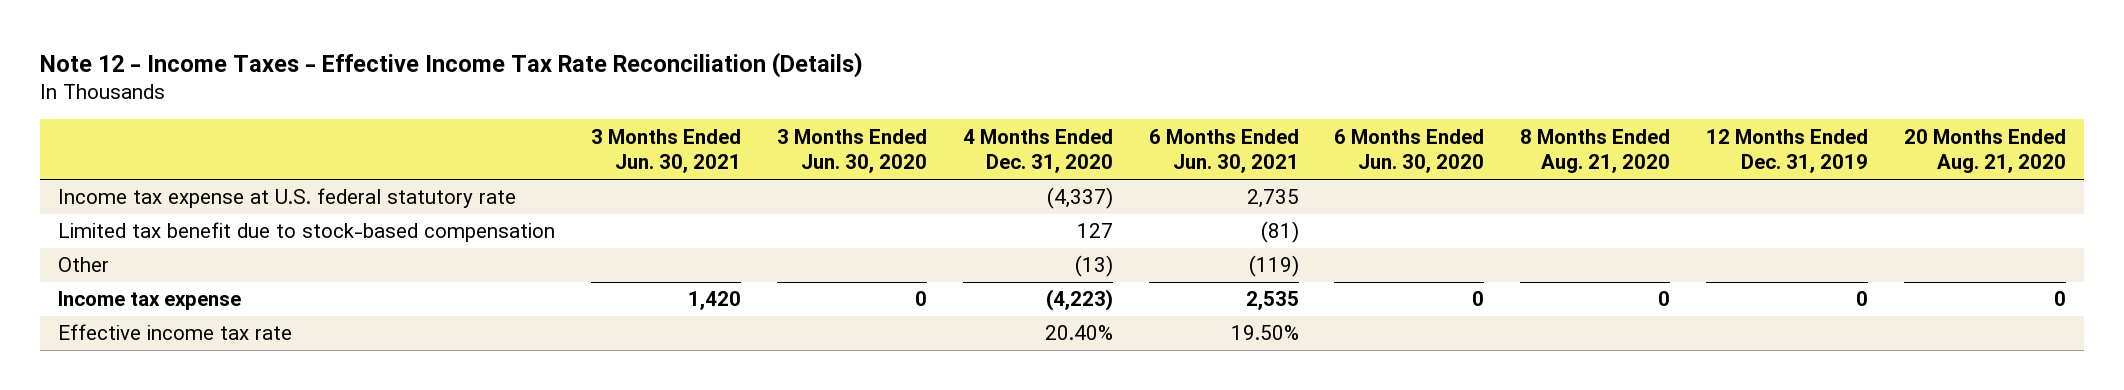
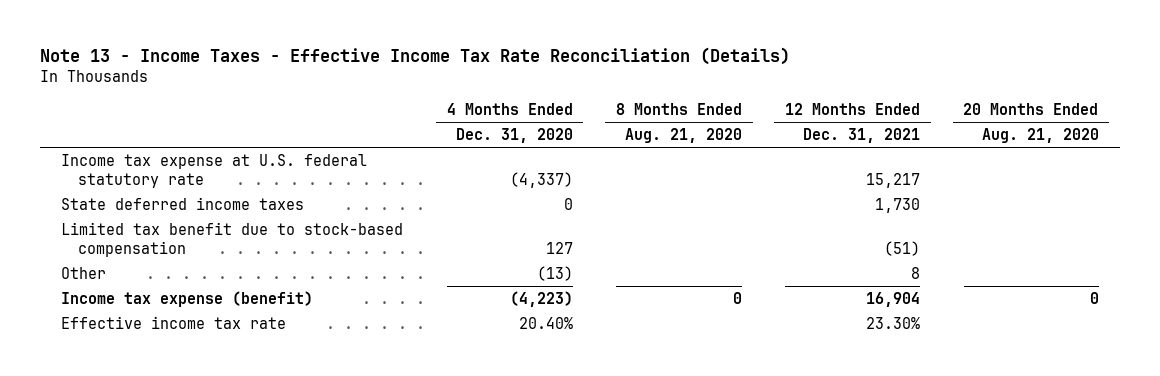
- Note 12 - Income Taxes - Effective Income Tax Rate Reconciliation (Details)
+ Note 13 - Income Taxes - Effective Income Tax Rate Reconciliation (Details)
- | 3 Months Ended Jun. 30, 2021 | 3 Months Ended Jun. 30, 2020 | 4 Months Ended Dec. 31, 2020 | 6 Months Ended Jun. 30, 2021 | 6 Months Ended Jun. 30, 2020 | 8 Months Ended Aug. 21, 2020 | 12 Months Ended Dec. 31, 2019 | 20 Months Ended Aug. 21, 2020
+ | 4 Months Ended Dec. 31, 2020 | 8 Months Ended Aug. 21, 2020 | 12 Months Ended Dec. 31, 2021 | 20 Months Ended Aug. 21, 2020
+ State deferred income taxes | 0 | | 1,730 |
- Income tax expense | 1,420 | 0 | (4,223) | 2,535 | 0 | 0 | 0 | 0
+ Income tax expense (benefit) | (4,223) | 0 | 16,904 | 0

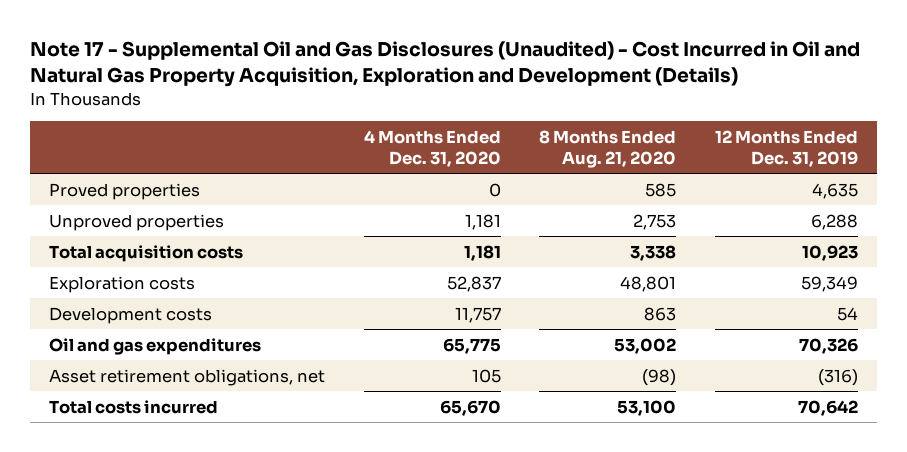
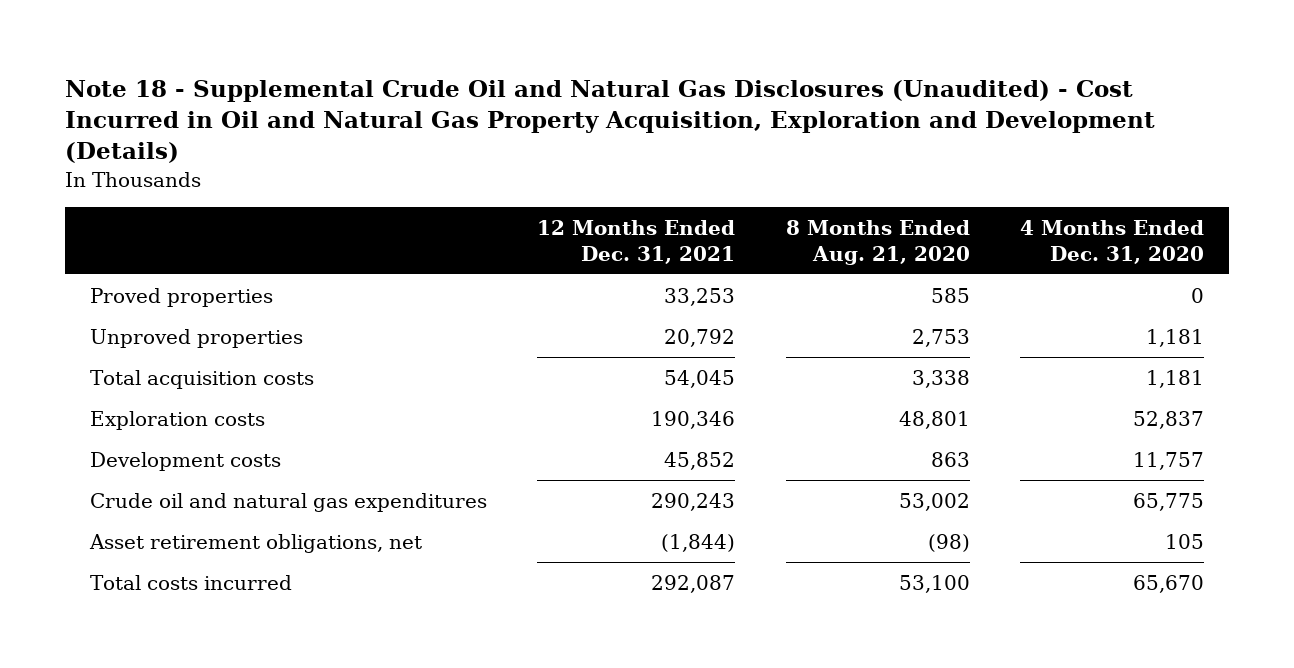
- Note 17 - Supplemental Oil and Gas Disclosures (Unaudited) - Cost Incurred in Oil and Natural Gas Property Acquisition, Exploration and Development (Details)
+ Note 18 - Supplemental Crude Oil and Natural Gas Disclosures (Unaudited) - Cost Incurred in Oil and Natural Gas Property Acquisition, Exploration and Development (Details)
- | 4 Months Ended Dec. 31, 2020 | 8 Months Ended Aug. 21, 2020 | 12 Months Ended Dec. 31, 2019
+ | 12 Months Ended Dec. 31, 2021 | 8 Months Ended Aug. 21, 2020 | 4 Months Ended Dec. 31, 2020
- Oil and gas expenditures | 65,775 | 53,002 | 70,326
+ Crude oil and natural gas expenditures | 290,243 | 53,002 | 65,775

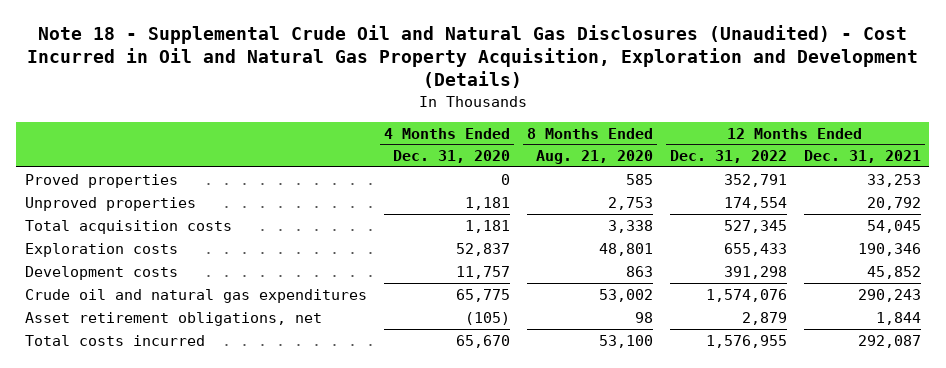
- | 12 Months Ended Dec. 31, 2021 | 8 Months Ended Aug. 21, 2020 | 4 Months Ended Dec. 31, 2020
+ | 4 Months Ended Dec. 31, 2020 | 8 Months Ended Aug. 21, 2020 | 12 Months Ended Dec. 31, 2022 | 12 Months Ended Dec. 31, 2021
- Asset retirement obligations, net | (1,844) | (98) | 105
+ Asset retirement obligations, net | (105) | 98 | 2,879 | 1,844

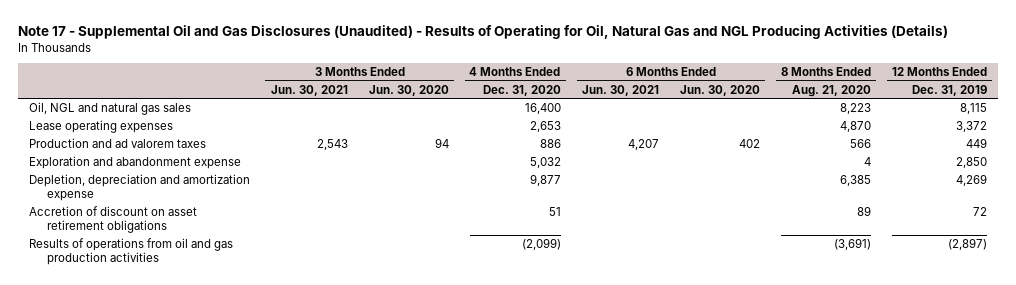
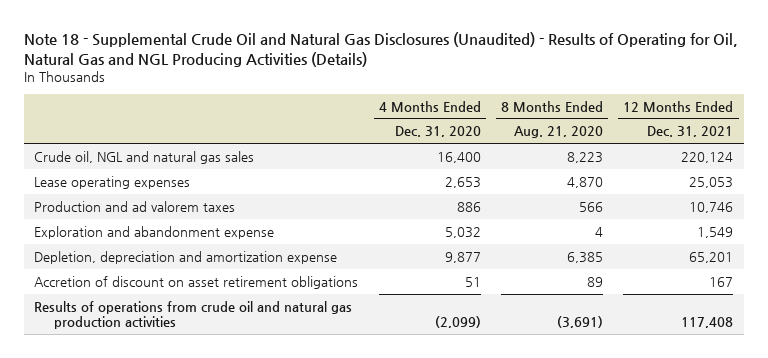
- Note 17 - Supplemental Oil and Gas Disclosures (Unaudited) - Results of Operating for Oil, Natural Gas and NGL Producing Activities (Details)
+ Note 18 - Supplemental Crude Oil and Natural Gas Disclosures (Unaudited) - Results of Operating for Oil, Natural Gas and NGL Producing Activities (Details)
- | 3 Months Ended Jun. 30, 2021 | 3 Months Ended Jun. 30, 2020 | 4 Months Ended Dec. 31, 2020 | 6 Months Ended Jun. 30, 2021 | 6 Months Ended Jun. 30, 2020 | 8 Months Ended Aug. 21, 2020 | 12 Months Ended Dec. 31, 2019
+ | 4 Months Ended Dec. 31, 2020 | 8 Months Ended Aug. 21, 2020 | 12 Months Ended Dec. 31, 2021
- Oil, NGL and natural gas sales | | | 16,400 | | | 8,223 | 8,115
+ Crude oil, NGL and natural gas sales | 16,400 | 8,223 | 220,124
- Results of operations from oil and gas production activities | | | (2,099) | | | (3,691) | (2,897)
+ Results of operations from crude oil and natural gas production activities | (2,099) | (3,691) | 117,408

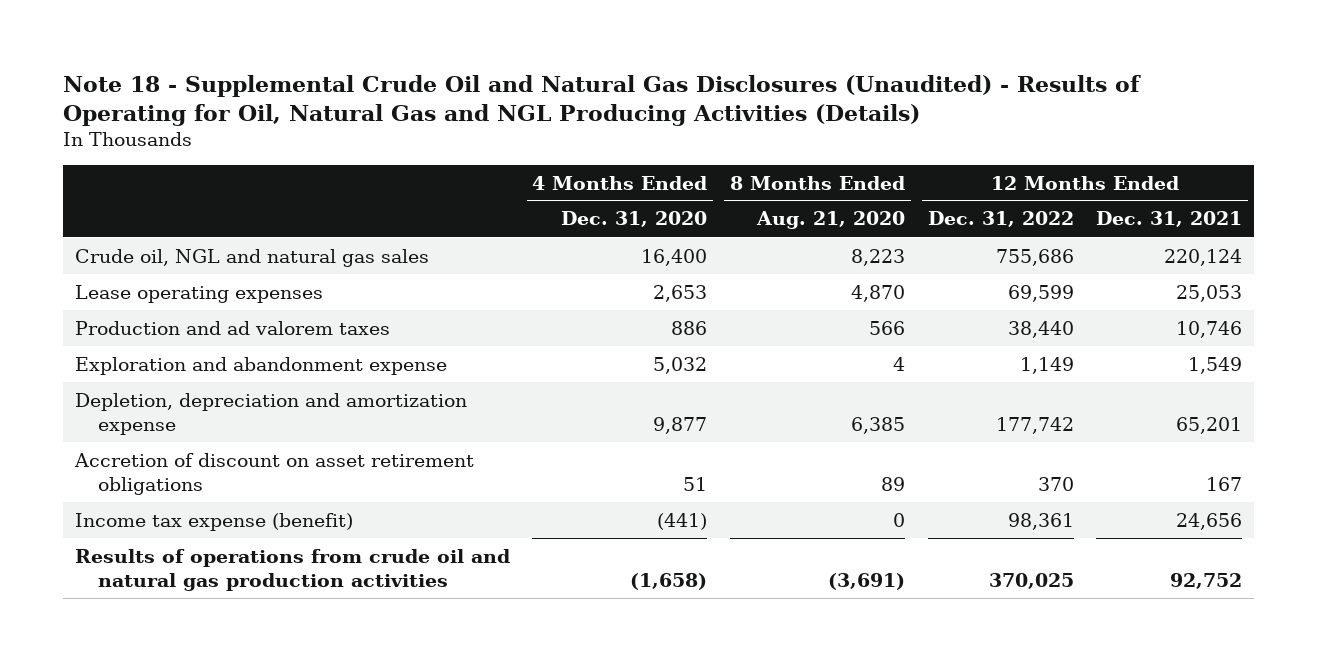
- | 4 Months Ended Dec. 31, 2020 | 8 Months Ended Aug. 21, 2020 | 12 Months Ended Dec. 31, 2021
+ | 4 Months Ended Dec. 31, 2020 | 8 Months Ended Aug. 21, 2020 | 12 Months Ended Dec. 31, 2022 | 12 Months Ended Dec. 31, 2021
- Results of operations from crude oil and natural gas production activities | (2,099) | (3,691) | 117,408
+ Income tax expense (benefit) | (441) | 0 | 98,361 | 24,656
+ Results of operations from crude oil and natural gas production activities | (1,658) | (3,691) | 370,025 | 92,752

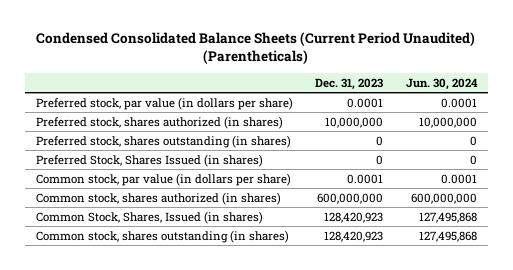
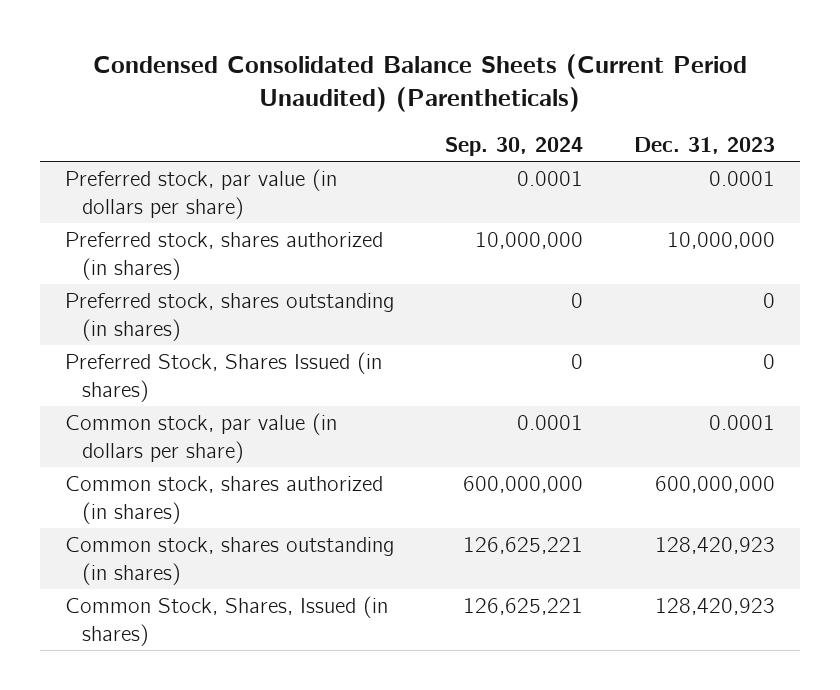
- | Dec. 31, 2023 | Jun. 30, 2024
+ | Sep. 30, 2024 | Dec. 31, 2023
moved down: Common Stock, Shares, Issued (in shares) | 126,625,221 | 128,420,923

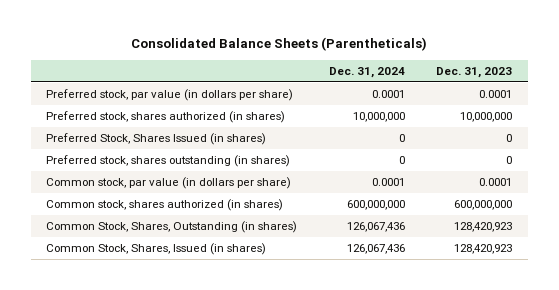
- Condensed Consolidated Balance Sheets (Current Period Unaudited) (Parentheticals)
+ Consolidated Balance Sheets (Parentheticals)
- | Sep. 30, 2024 | Dec. 31, 2023
+ | Dec. 31, 2024 | Dec. 31, 2023
moved down: Preferred stock, shares outstanding (in shares) | 0 | 0
- Common stock, shares outstanding (in shares) | 126,625,221 | 128,420,923
+ Common Stock, Shares, Outstanding (in shares) | 126,067,436 | 128,420,923

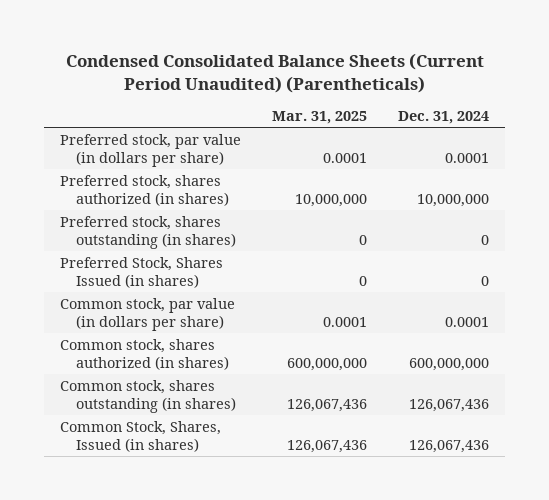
- Consolidated Balance Sheets (Parentheticals)
+ Condensed Consolidated Balance Sheets (Current Period Unaudited) (Parentheticals)
- | Dec. 31, 2024 | Dec. 31, 2023
+ | Mar. 31, 2025 | Dec. 31, 2024
moved down: Preferred Stock, Shares Issued (in shares) | 0 | 0
- Common Stock, Shares, Outstanding (in shares) | 126,067,436 | 128,420,923
+ Common stock, shares outstanding (in shares) | 126,067,436 | 126,067,436

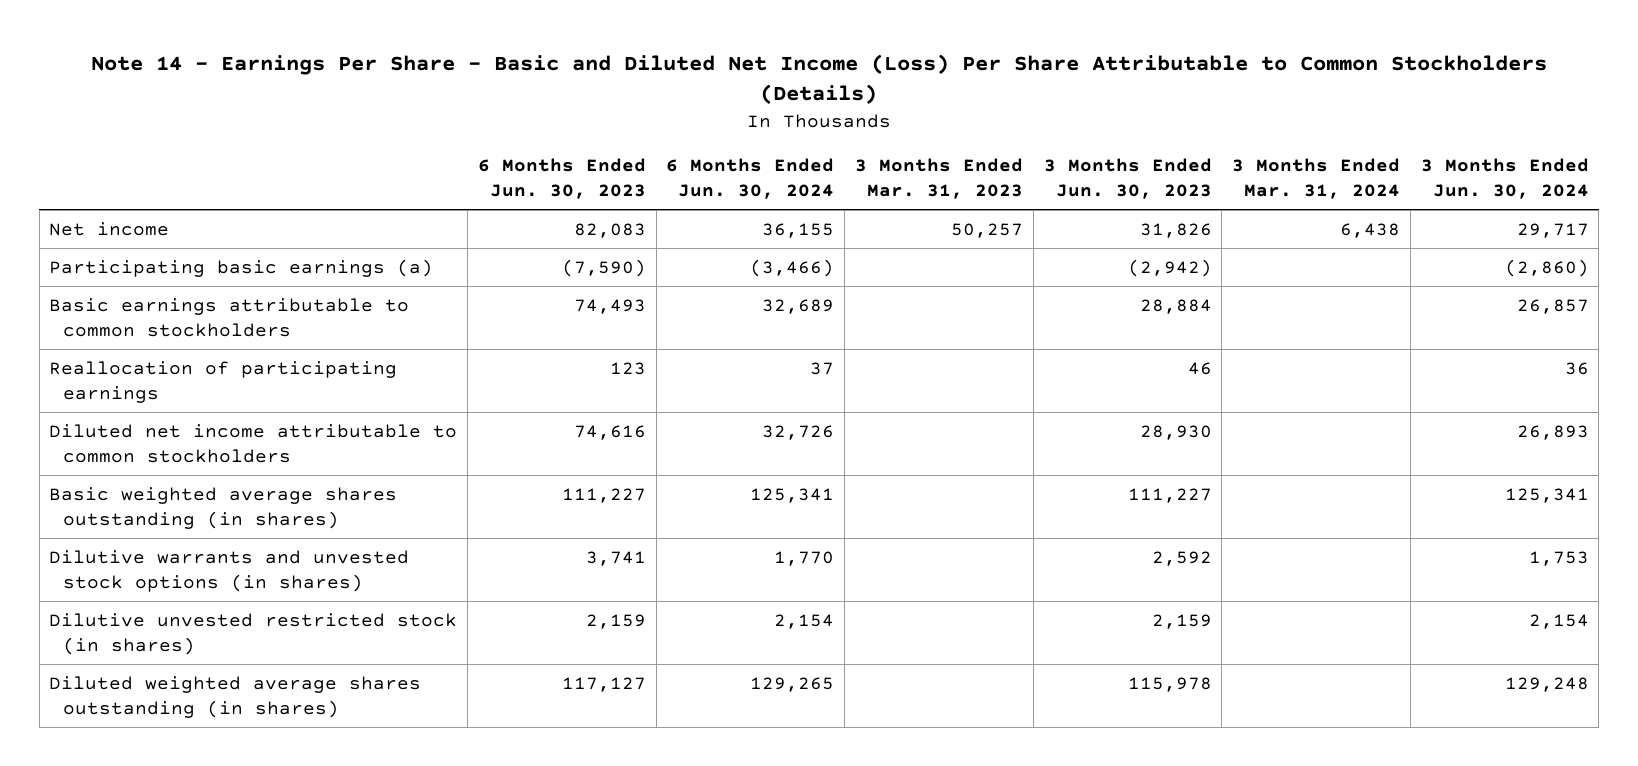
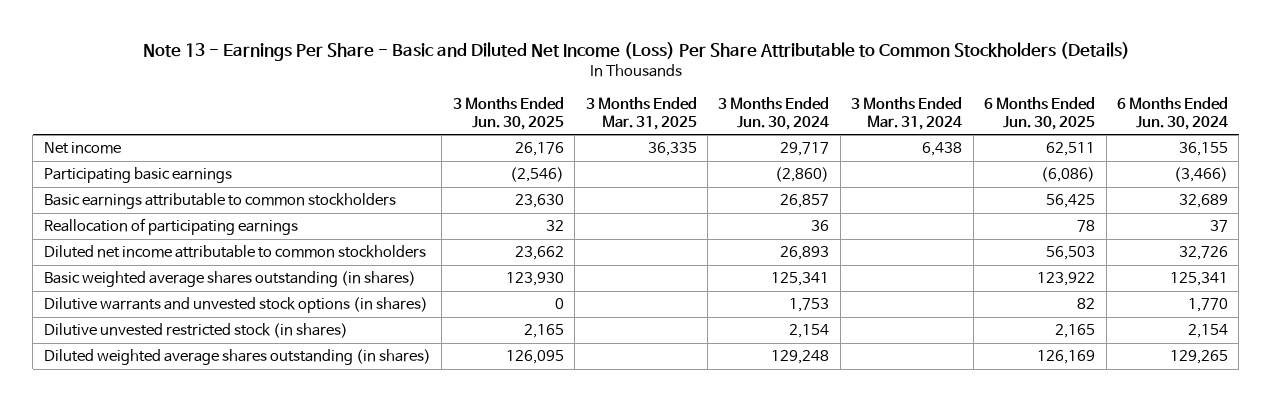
- Note 14 - Earnings Per Share - Basic and Diluted Net Income (Loss) Per Share Attributable to Common Stockholders (Details)
+ Note 13 - Earnings Per Share - Basic and Diluted Net Income (Loss) Per Share Attributable to Common Stockholders (Details)
- | 6 Months Ended Jun. 30, 2023 | 6 Months Ended Jun. 30, 2024 | 3 Months Ended Mar. 31, 2023 | 3 Months Ended Jun. 30, 2023 | 3 Months Ended Mar. 31, 2024 | 3 Months Ended Jun. 30, 2024
+ | 3 Months Ended Jun. 30, 2025 | 3 Months Ended Mar. 31, 2025 | 3 Months Ended Jun. 30, 2024 | 3 Months Ended Mar. 31, 2024 | 6 Months Ended Jun. 30, 2025 | 6 Months Ended Jun. 30, 2024
- Participating basic earnings (a) | (7,590) | (3,466) | | (2,942) | | (2,860)
+ Participating basic earnings | (2,546) | | (2,860) | | (6,086) | (3,466)

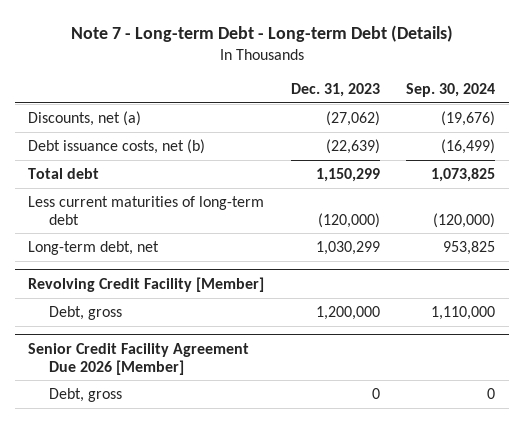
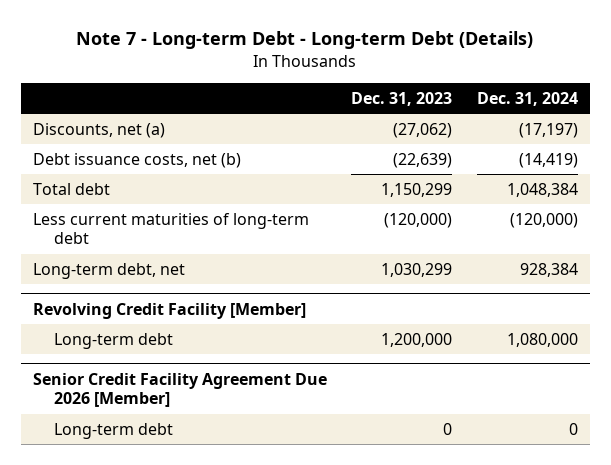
- | Dec. 31, 2023 | Sep. 30, 2024
+ | Dec. 31, 2023 | Dec. 31, 2024
@ Revolving Credit Facility [Member]
- Debt, gross | 1,200,000 | 1,110,000
+ Long-term debt | 1,200,000 | 1,080,000
@ Senior Credit Facility Agreement Due 2026 [Member]
- Debt, gross | 0 | 0
+ Long-term debt | 0 | 0

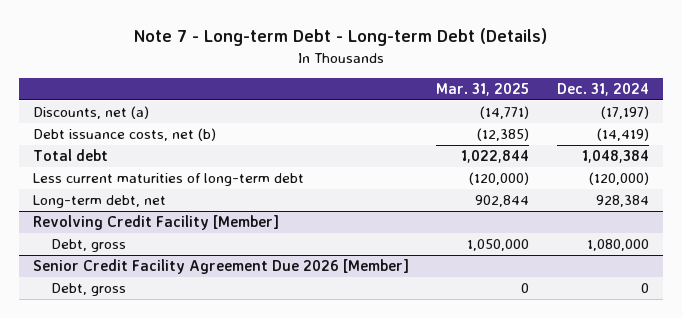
- | Dec. 31, 2023 | Dec. 31, 2024
+ | Mar. 31, 2025 | Dec. 31, 2024
@ Revolving Credit Facility [Member]
- Long-term debt | 1,200,000 | 1,080,000
+ Debt, gross | 1,050,000 | 1,080,000
@ Senior Credit Facility Agreement Due 2026 [Member]
- Long-term debt | 0 | 0
+ Debt, gross | 0 | 0

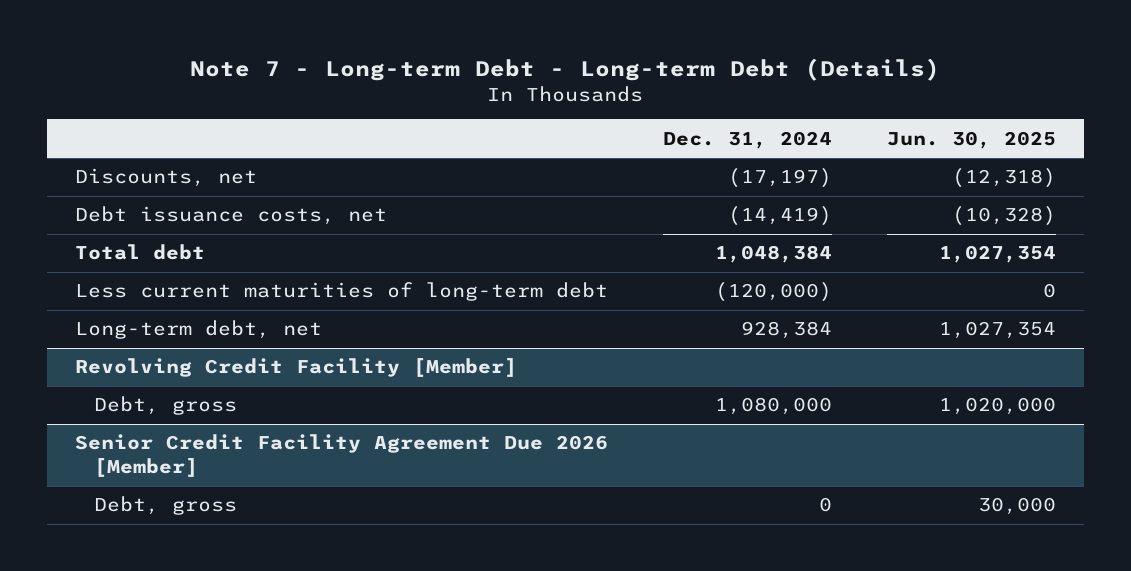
- | Mar. 31, 2025 | Dec. 31, 2024
+ | Dec. 31, 2024 | Jun. 30, 2025
- Discounts, net (a) | (14,771) | (17,197)
- Debt issuance costs, net (b) | (12,385) | (14,419)
+ Discounts, net | (17,197) | (12,318)
+ Debt issuance costs, net | (14,419) | (10,328)

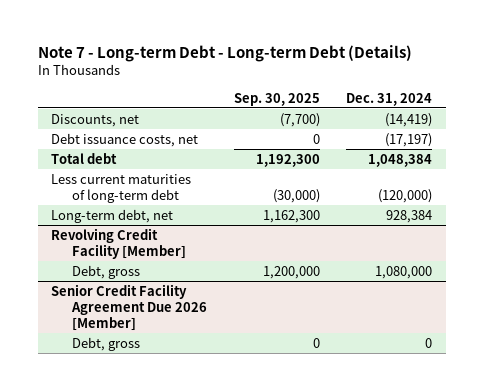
- | Dec. 31, 2024 | Jun. 30, 2025
+ | Sep. 30, 2025 | Dec. 31, 2024
- Discounts, net | (17,197) | (12,318)
- Debt issuance costs, net | (14,419) | (10,328)
+ Discounts, net | (7,700) | (14,419)
+ Debt issuance costs, net | 0 | (17,197)

